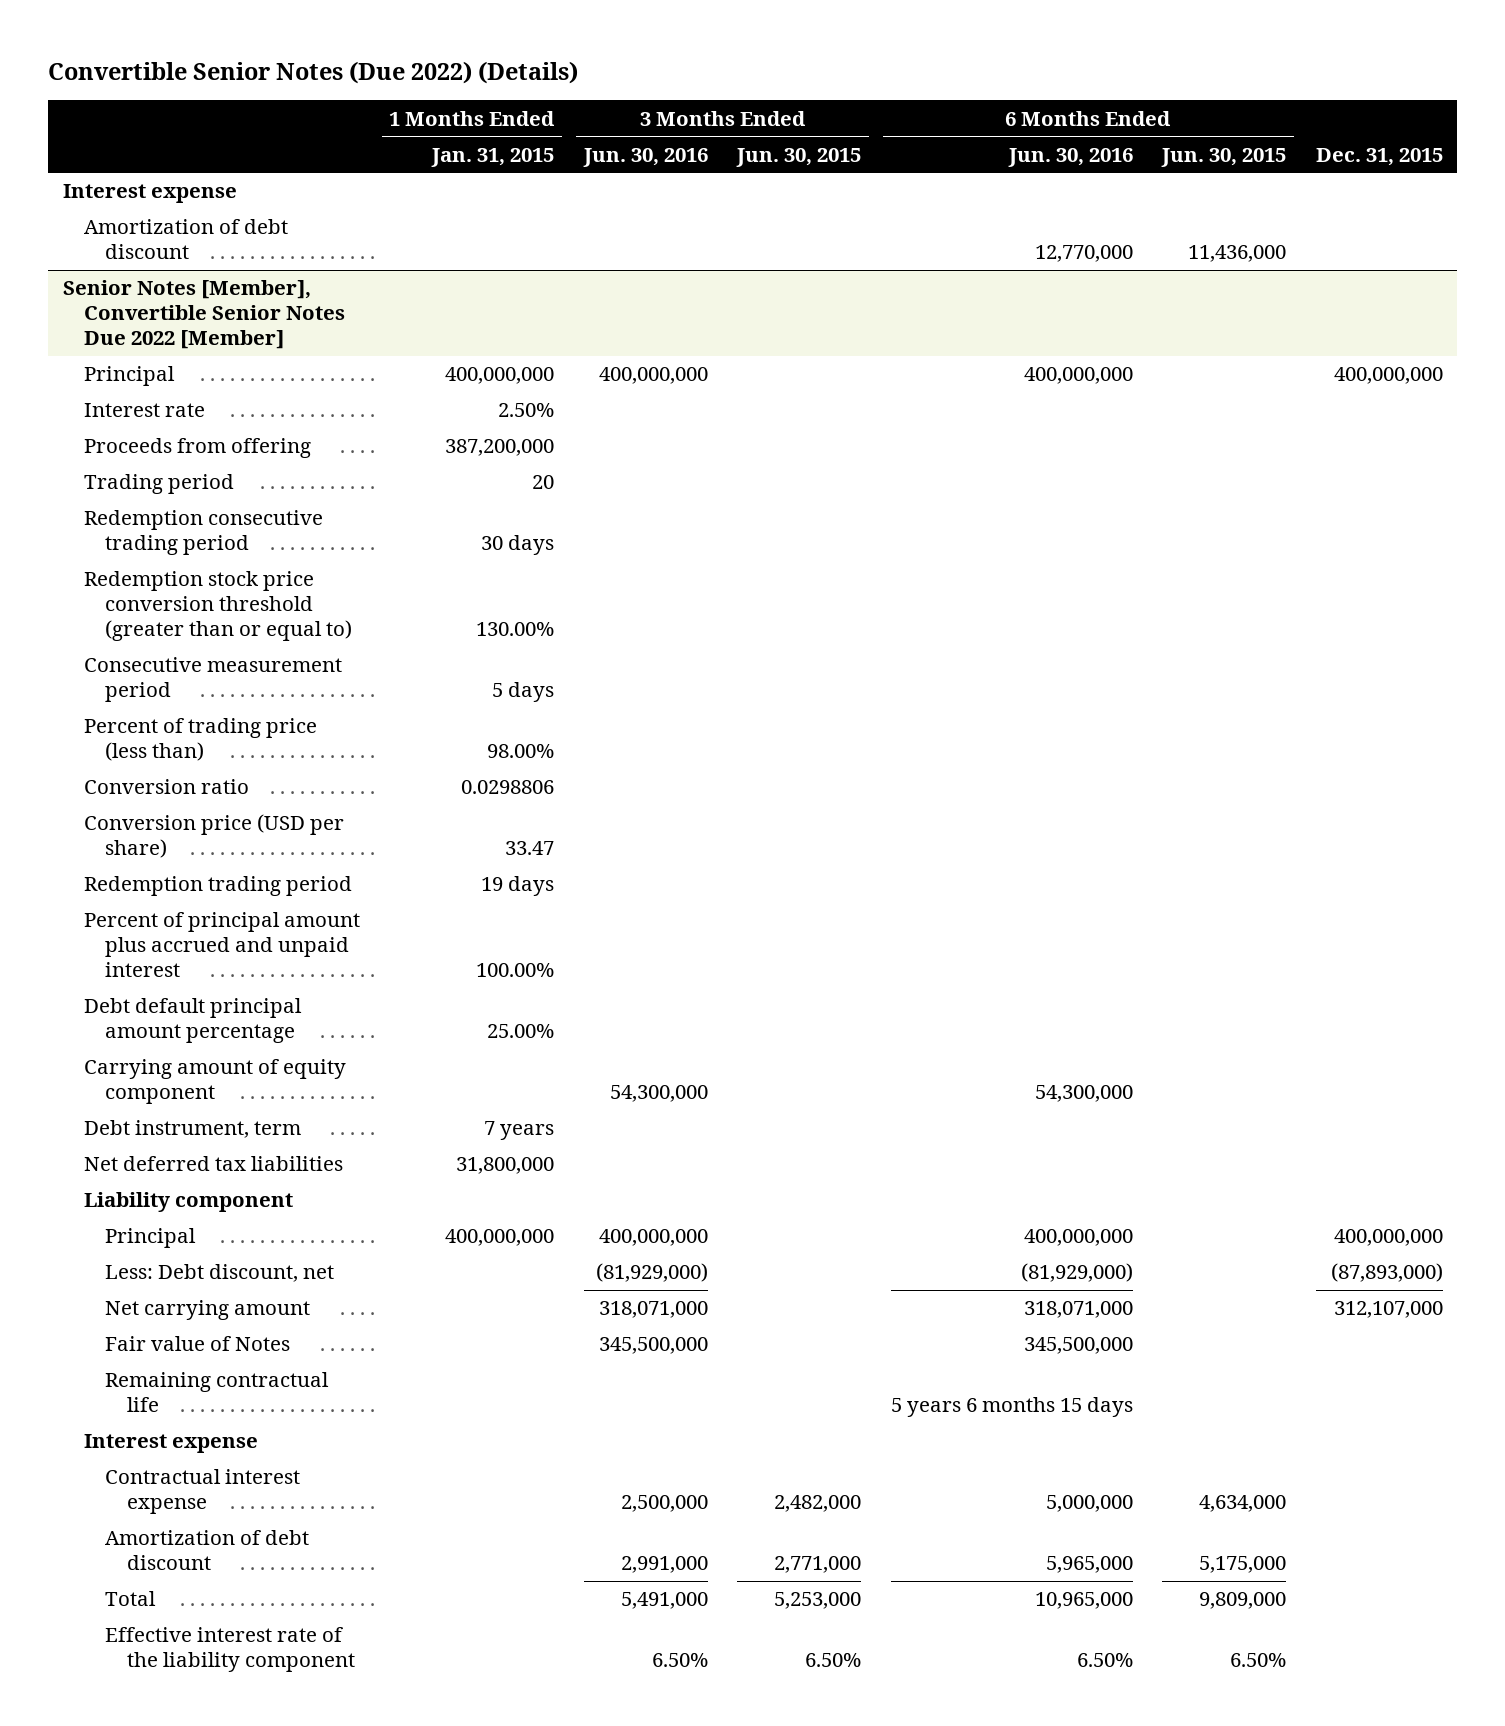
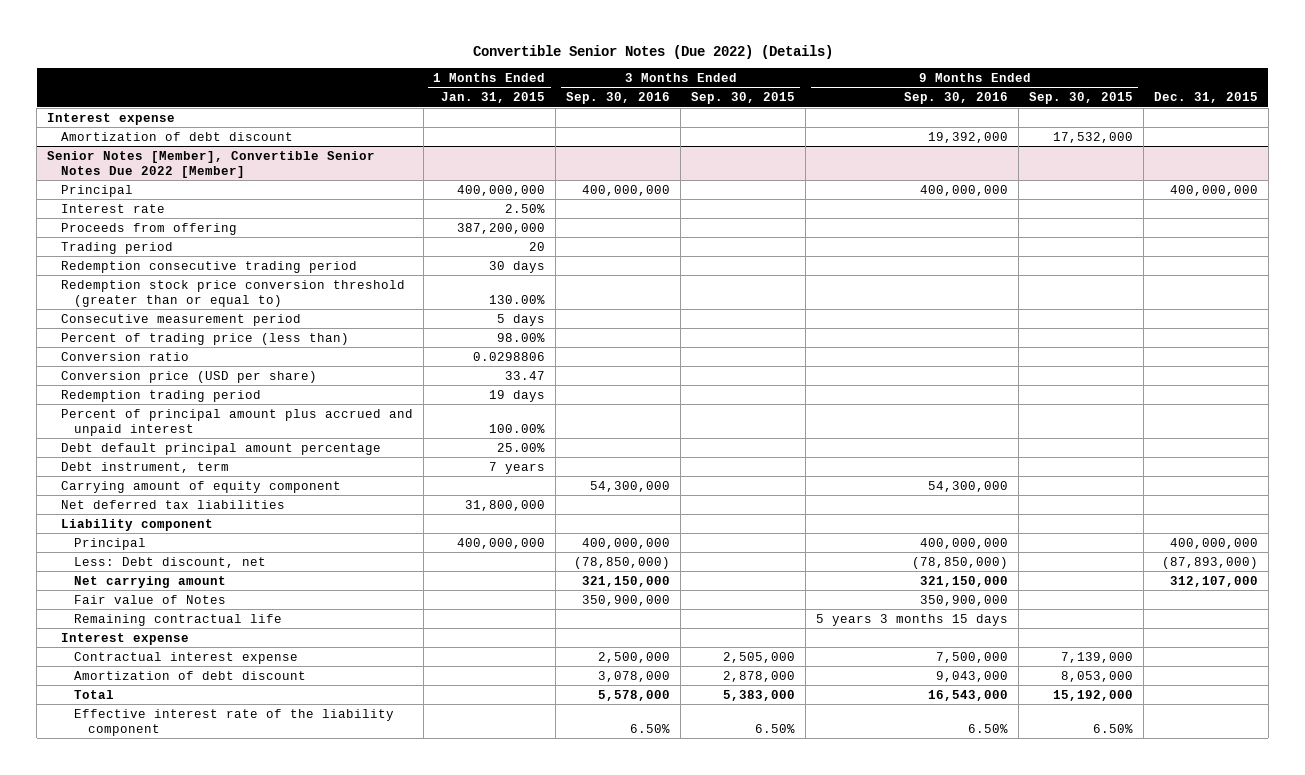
- | 1 Months Ended Jan. 31, 2015 | 3 Months Ended Jun. 30, 2016 | 3 Months Ended Jun. 30, 2015 | 6 Months Ended Jun. 30, 2016 | 6 Months Ended Jun. 30, 2015 | Dec. 31, 2015
+ | 1 Months Ended Jan. 31, 2015 | 3 Months Ended Sep. 30, 2016 | 3 Months Ended Sep. 30, 2015 | 9 Months Ended Sep. 30, 2016 | 9 Months Ended Sep. 30, 2015 | Dec. 31, 2015
@ Senior Notes [Member], Convertible Senior Notes Due 2022 [Member]
moved down: Carrying amount of equity component | | 54,300,000 | | 54,300,000 | |

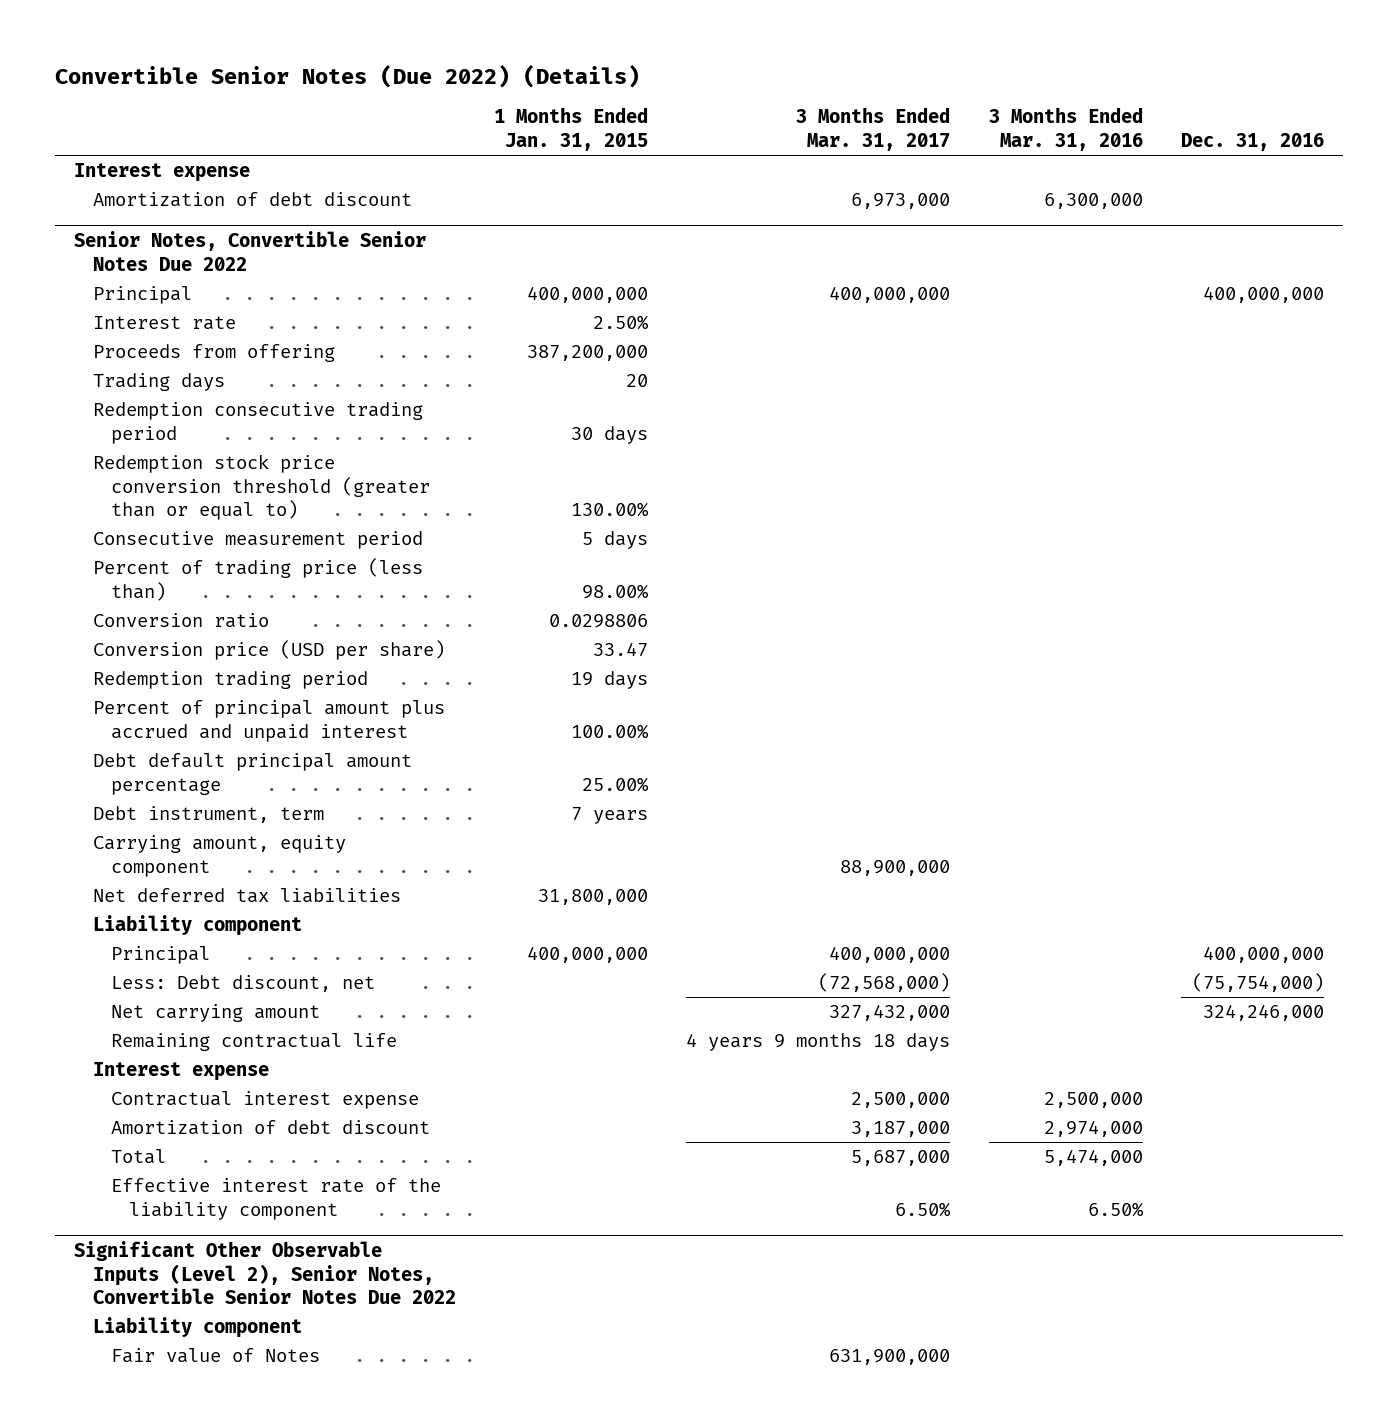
- | 1 Months Ended Jan. 31, 2015 | 3 Months Ended Sep. 30, 2016 | 3 Months Ended Sep. 30, 2015 | 9 Months Ended Sep. 30, 2016 | 9 Months Ended Sep. 30, 2015 | Dec. 31, 2015
+ | 1 Months Ended Jan. 31, 2015 | 3 Months Ended Mar. 31, 2017 | 3 Months Ended Mar. 31, 2016 | Dec. 31, 2016
- Senior Notes [Member], Convertible Senior Notes Due 2022 [Member]
+ Senior Notes, Convertible Senior Notes Due 2022
- Trading period | 20 | | | | |
+ Trading days | 20 | | |
- Carrying amount of equity component | | 54,300,000 | | 54,300,000 | |
+ Carrying amount, equity component | | 88,900,000 | |
- Fair value of Notes | | 350,900,000 | | 350,900,000 | |
+ Significant Other Observable Inputs (Level 2), Senior Notes, Convertible Senior Notes Due 2022
+ Liability component
+ Fair value of Notes | | 631,900,000 | |

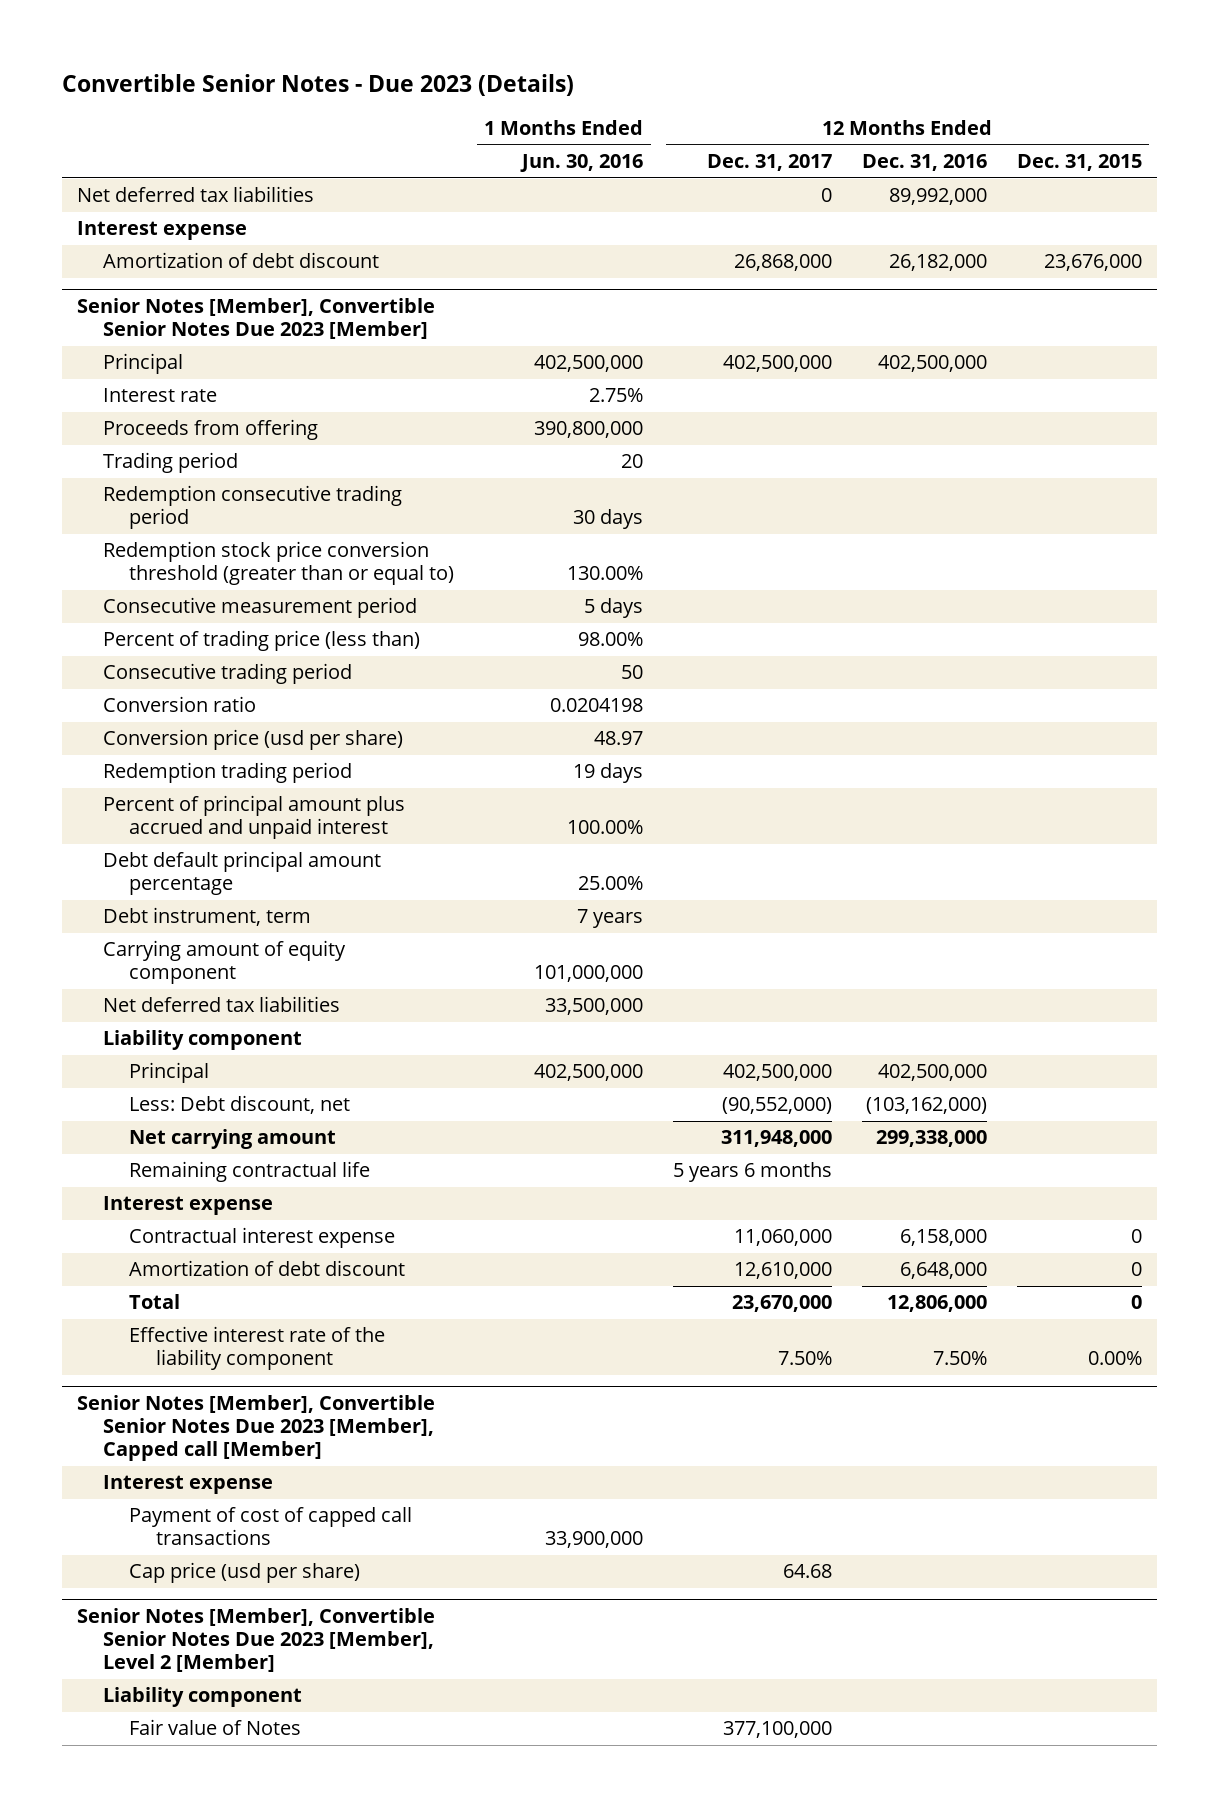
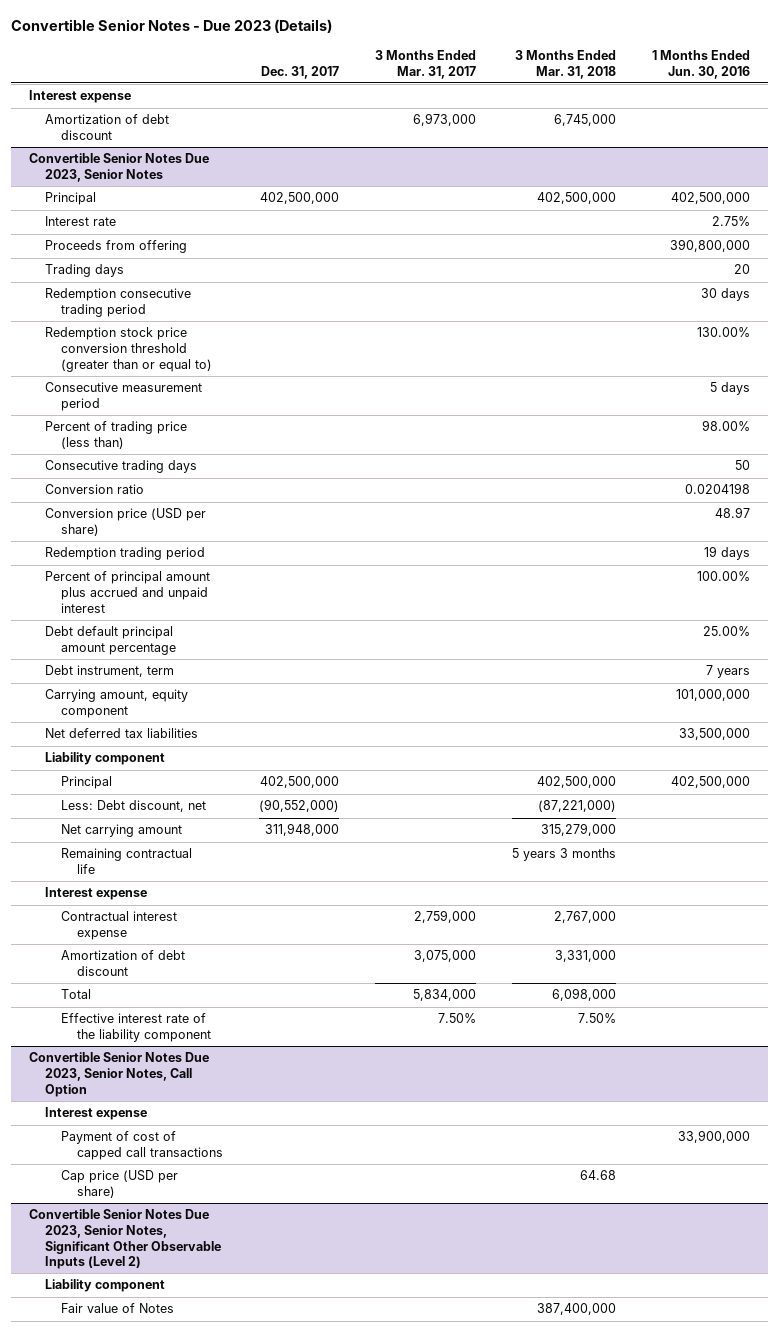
- | 1 Months Ended Jun. 30, 2016 | 12 Months Ended Dec. 31, 2017 | 12 Months Ended Dec. 31, 2016 | 12 Months Ended Dec. 31, 2015
+ | Dec. 31, 2017 | 3 Months Ended Mar. 31, 2017 | 3 Months Ended Mar. 31, 2018 | 1 Months Ended Jun. 30, 2016
- Net deferred tax liabilities | | 0 | 89,992,000 |
- Senior Notes [Member], Convertible Senior Notes Due 2023 [Member]
+ Convertible Senior Notes Due 2023, Senior Notes
- Trading period | 20 | | |
+ Trading days | | | | 20
- Consecutive trading period | 50 | | |
+ Consecutive trading days | | | | 50
- Conversion price (usd per share) | 48.97 | | |
+ Conversion price (USD per share) | | | | 48.97
- Carrying amount of equity component | 101,000,000 | | |
+ Carrying amount, equity component | | | | 101,000,000
- Senior Notes [Member], Convertible Senior Notes Due 2023 [Member], Capped call [Member]
+ Convertible Senior Notes Due 2023, Senior Notes, Call Option
- Cap price (usd per share) | | 64.68 | |
- Senior Notes [Member], Convertible Senior Notes Due 2023 [Member], Level 2 [Member]
+ Cap price (USD per share) | | | 64.68 |
+ Convertible Senior Notes Due 2023, Senior Notes, Significant Other Observable Inputs (Level 2)

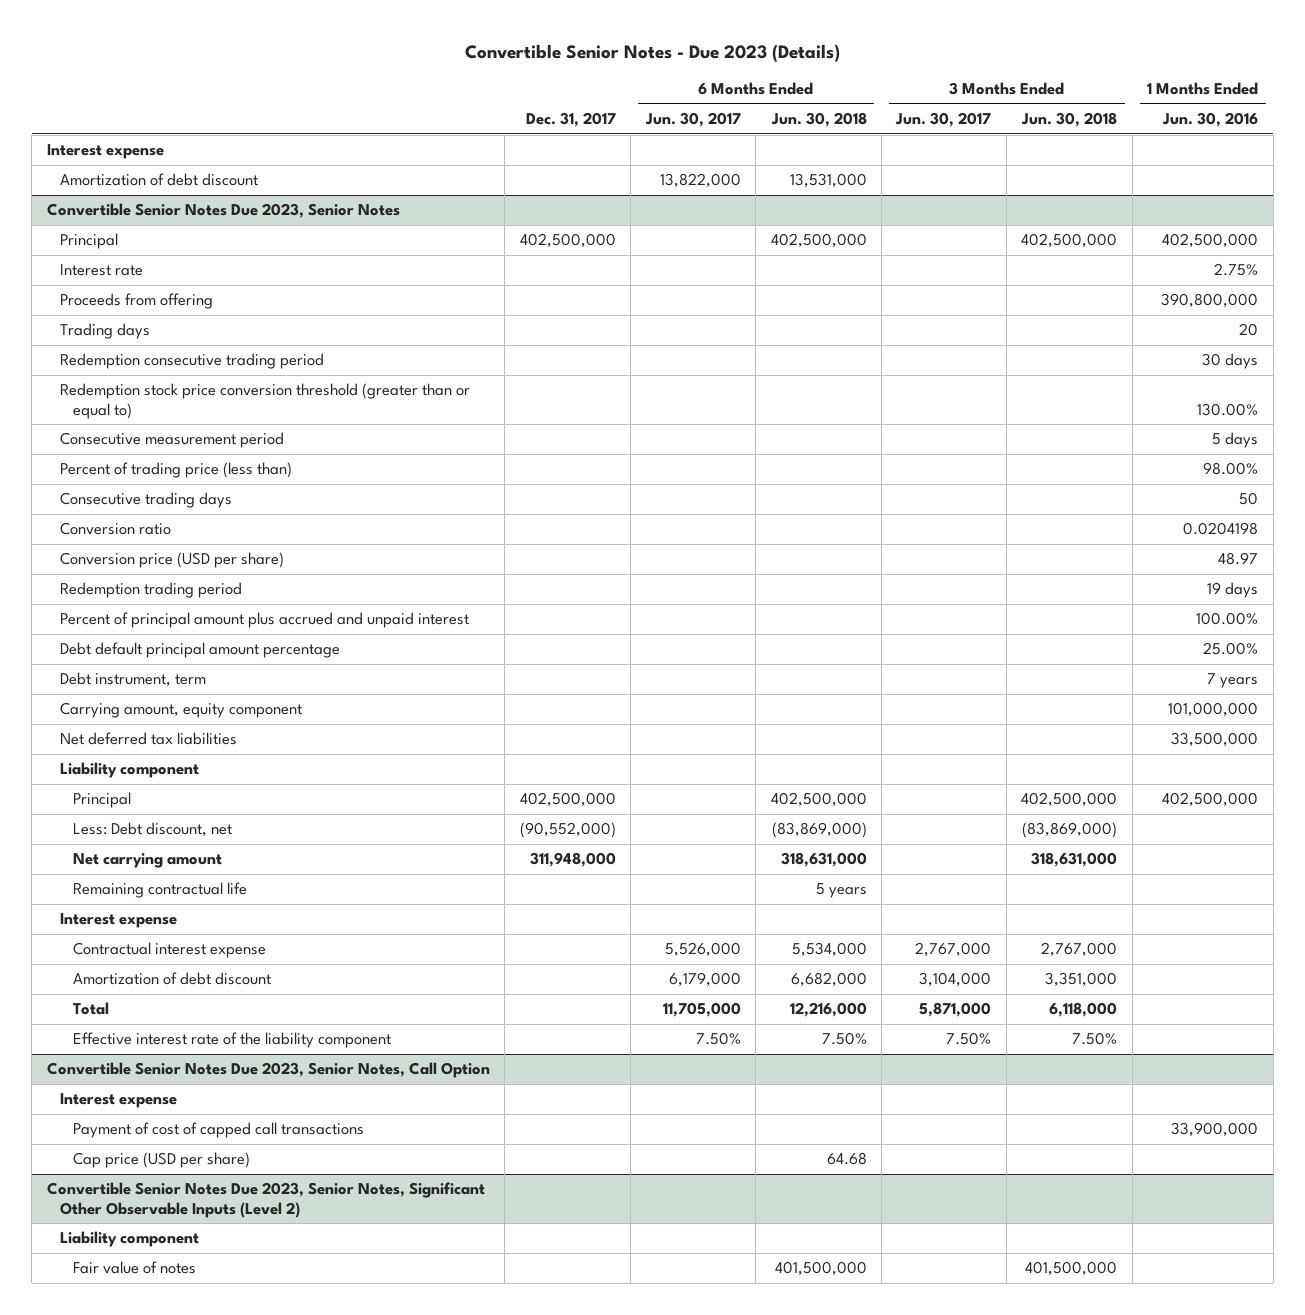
- | Dec. 31, 2017 | 3 Months Ended Mar. 31, 2017 | 3 Months Ended Mar. 31, 2018 | 1 Months Ended Jun. 30, 2016
+ | Dec. 31, 2017 | 6 Months Ended Jun. 30, 2017 | 6 Months Ended Jun. 30, 2018 | 3 Months Ended Jun. 30, 2017 | 3 Months Ended Jun. 30, 2018 | 1 Months Ended Jun. 30, 2016
@ Convertible Senior Notes Due 2023, Senior Notes, Significant Other Observable Inputs (Level 2)
- Fair value of Notes | | | 387,400,000 |
+ Fair value of notes | | | 401,500,000 | | 401,500,000 |

